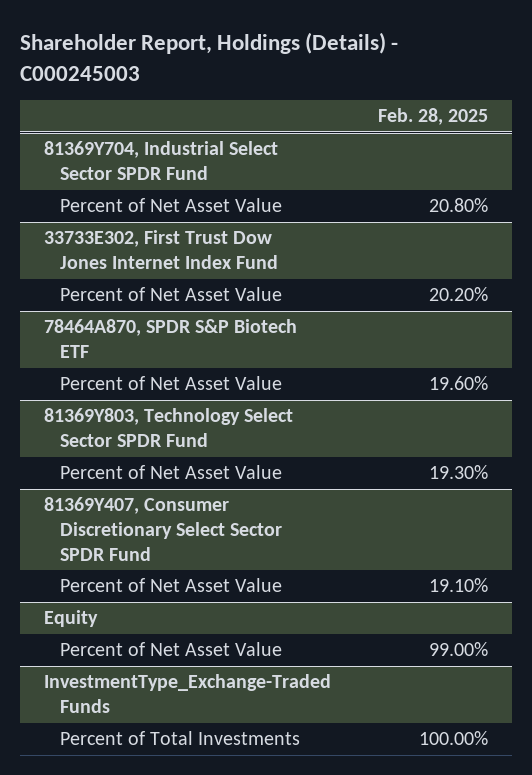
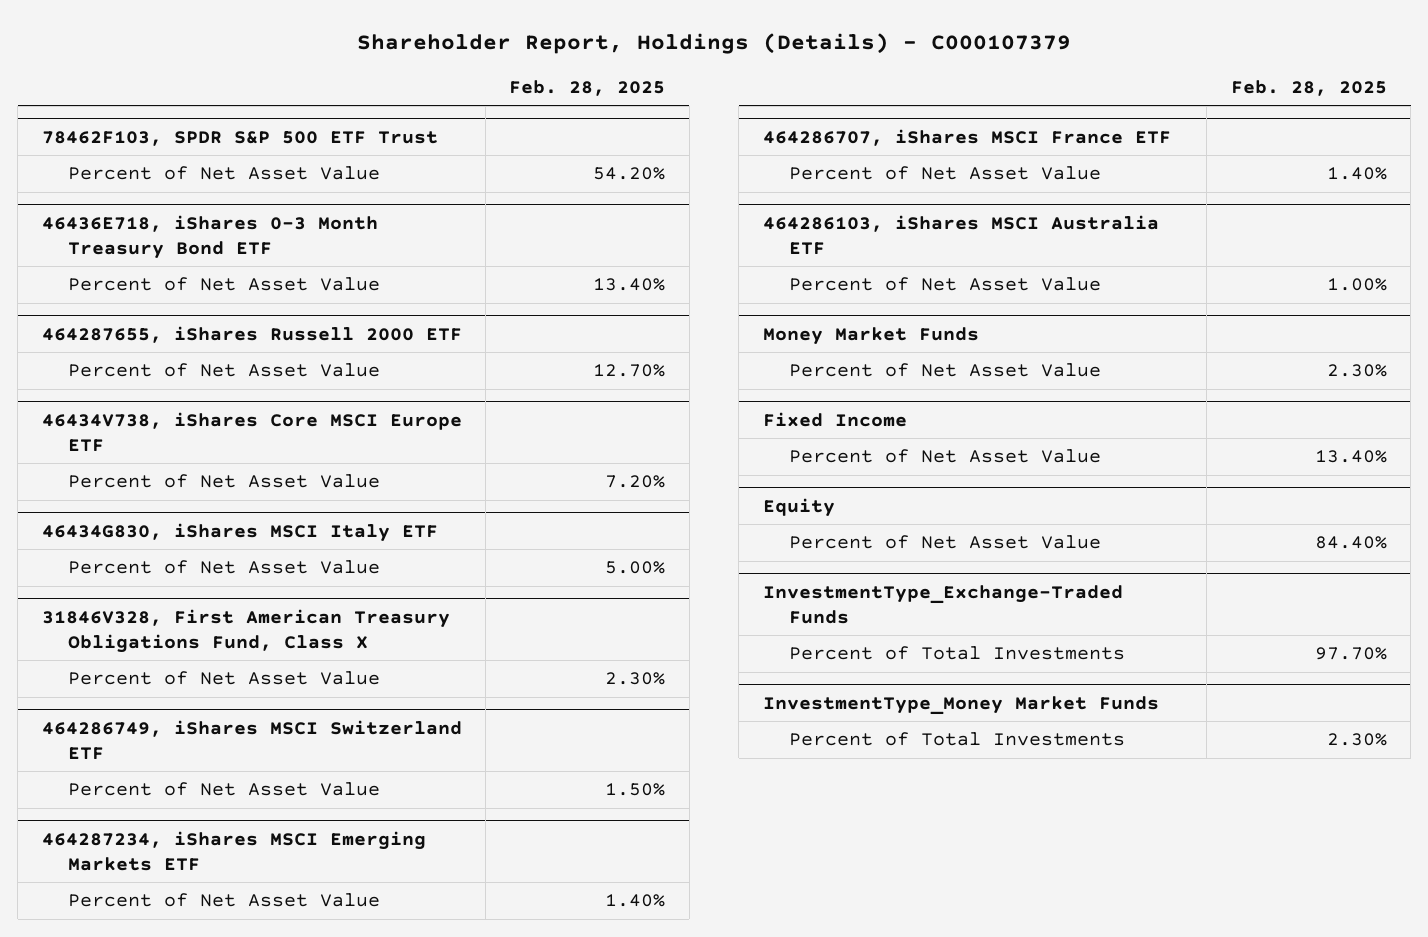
- Shareholder Report, Holdings (Details) - C000245003
+ Shareholder Report, Holdings (Details) - C000107379
- 81369Y704, Industrial Select Sector SPDR Fund
- Percent of Net Asset Value | 20.80%
- 33733E302, First Trust Dow Jones Internet Index Fund
- Percent of Net Asset Value | 20.20%
- 78464A870, SPDR S&P Biotech ETF
- Percent of Net Asset Value | 19.60%
- 81369Y803, Technology Select Sector SPDR Fund
- Percent of Net Asset Value | 19.30%
- 81369Y407, Consumer Discretionary Select Sector SPDR Fund
- Percent of Net Asset Value | 19.10%
+ 78462F103, SPDR S&P 500 ETF Trust
+ Percent of Net Asset Value | 54.20%
+ 46436E718, iShares 0-3 Month Treasury Bond ETF
+ Percent of Net Asset Value | 13.40%
+ 464287655, iShares Russell 2000 ETF
+ Percent of Net Asset Value | 12.70%
+ 46434V738, iShares Core MSCI Europe ETF
+ Percent of Net Asset Value | 7.20%
+ 46434G830, iShares MSCI Italy ETF
+ Percent of Net Asset Value | 5.00%
+ 31846V328, First American Treasury Obligations Fund, Class X
+ Percent of Net Asset Value | 2.30%
+ 464286749, iShares MSCI Switzerland ETF
+ Percent of Net Asset Value | 1.50%
+ 464287234, iShares MSCI Emerging Markets ETF
+ Percent of Net Asset Value | 1.40%
+ 464286707, iShares MSCI France ETF
+ Percent of Net Asset Value | 1.40%
+ 464286103, iShares MSCI Australia ETF
+ Percent of Net Asset Value | 1.00%
+ Money Market Funds
+ Percent of Net Asset Value | 2.30%
+ Fixed Income
+ Percent of Net Asset Value | 13.40%
@ Equity
- Percent of Net Asset Value | 99.00%
+ Percent of Net Asset Value | 84.40%
@ InvestmentType_Exchange-Traded Funds
- Percent of Total Investments | 100.00%
+ Percent of Total Investments | 97.70%
+ InvestmentType_Money Market Funds
+ Percent of Total Investments | 2.30%

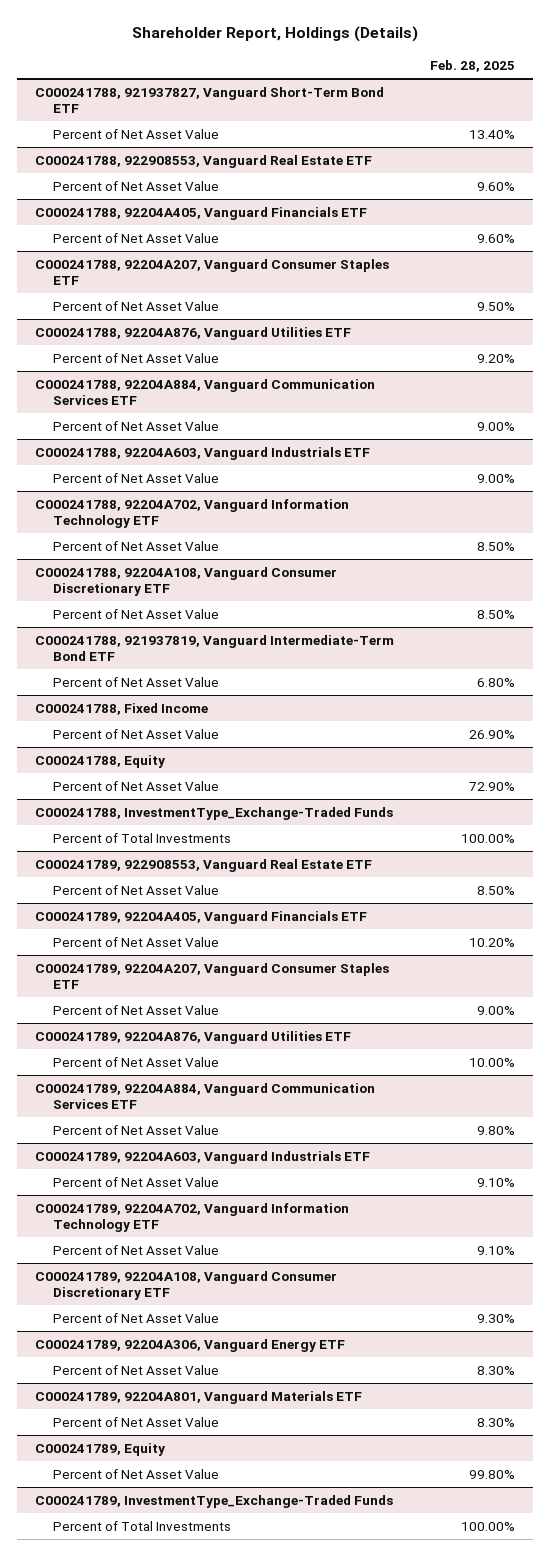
- Shareholder Report, Holdings (Details) - C000107379
+ Shareholder Report, Holdings (Details)
- 78462F103, SPDR S&P 500 ETF Trust
- Percent of Net Asset Value | 54.20%
- 46436E718, iShares 0-3 Month Treasury Bond ETF
- Percent of Net Asset Value | 13.40%
- 464287655, iShares Russell 2000 ETF
- Percent of Net Asset Value | 12.70%
- 46434V738, iShares Core MSCI Europe ETF
- Percent of Net Asset Value | 7.20%
- 46434G830, iShares MSCI Italy ETF
- Percent of Net Asset Value | 5.00%
- 31846V328, First American Treasury Obligations Fund, Class X
- Percent of Net Asset Value | 2.30%
- 464286749, iShares MSCI Switzerland ETF
- Percent of Net Asset Value | 1.50%
- 464287234, iShares MSCI Emerging Markets ETF
- Percent of Net Asset Value | 1.40%
- 464286707, iShares MSCI France ETF
- Percent of Net Asset Value | 1.40%
- 464286103, iShares MSCI Australia ETF
- Percent of Net Asset Value | 1.00%
- Money Market Funds
- Percent of Net Asset Value | 2.30%
- Fixed Income
+ C000241788, 921937827, Vanguard Short-Term Bond ETF
- Equity
- Percent of Net Asset Value | 84.40%
- InvestmentType_Exchange-Traded Funds
- Percent of Total Investments | 97.70%
- InvestmentType_Money Market Funds
- Percent of Total Investments | 2.30%
+ C000241788, 922908553, Vanguard Real Estate ETF
+ Percent of Net Asset Value | 9.60%
+ C000241788, 92204A405, Vanguard Financials ETF
+ Percent of Net Asset Value | 9.60%
+ C000241788, 92204A207, Vanguard Consumer Staples ETF
+ Percent of Net Asset Value | 9.50%
+ C000241788, 92204A876, Vanguard Utilities ETF
+ Percent of Net Asset Value | 9.20%
+ C000241788, 92204A884, Vanguard Communication Services ETF
+ Percent of Net Asset Value | 9.00%
+ C000241788, 92204A603, Vanguard Industrials ETF
+ Percent of Net Asset Value | 9.00%
+ C000241788, 92204A702, Vanguard Information Technology ETF
+ Percent of Net Asset Value | 8.50%
+ C000241788, 92204A108, Vanguard Consumer Discretionary ETF
+ Percent of Net Asset Value | 8.50%
+ C000241788, 921937819, Vanguard Intermediate-Term Bond ETF
+ Percent of Net Asset Value | 6.80%
+ C000241788, Fixed Income
+ Percent of Net Asset Value | 26.90%
+ C000241788, Equity
+ Percent of Net Asset Value | 72.90%
+ C000241788, InvestmentType_Exchange-Traded Funds
+ Percent of Total Investments | 100.00%
+ C000241789, 922908553, Vanguard Real Estate ETF
+ Percent of Net Asset Value | 8.50%
+ C000241789, 92204A405, Vanguard Financials ETF
+ Percent of Net Asset Value | 10.20%
+ C000241789, 92204A207, Vanguard Consumer Staples ETF
+ Percent of Net Asset Value | 9.00%
+ C000241789, 92204A876, Vanguard Utilities ETF
+ Percent of Net Asset Value | 10.00%
+ C000241789, 92204A884, Vanguard Communication Services ETF
+ Percent of Net Asset Value | 9.80%
+ C000241789, 92204A603, Vanguard Industrials ETF
+ Percent of Net Asset Value | 9.10%
+ C000241789, 92204A702, Vanguard Information Technology ETF
+ Percent of Net Asset Value | 9.10%
+ C000241789, 92204A108, Vanguard Consumer Discretionary ETF
+ Percent of Net Asset Value | 9.30%
+ C000241789, 92204A306, Vanguard Energy ETF
+ Percent of Net Asset Value | 8.30%
+ C000241789, 92204A801, Vanguard Materials ETF
+ Percent of Net Asset Value | 8.30%
+ C000241789, Equity
+ Percent of Net Asset Value | 99.80%
+ C000241789, InvestmentType_Exchange-Traded Funds
+ Percent of Total Investments | 100.00%

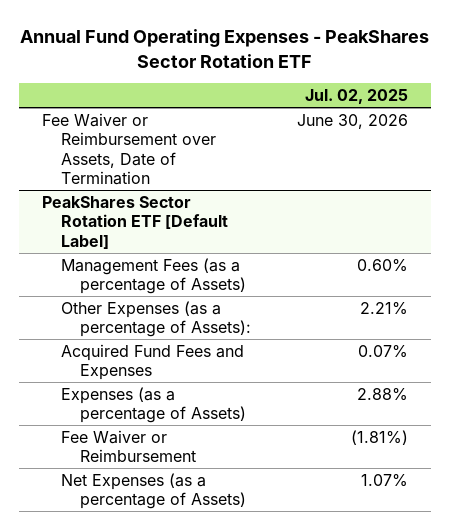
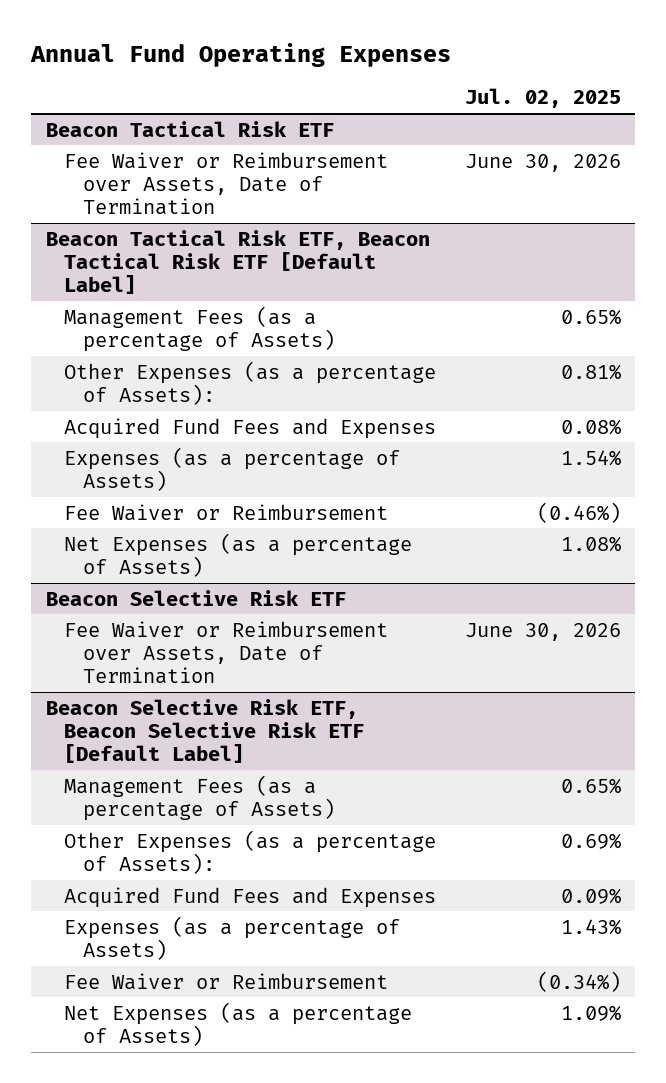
- Annual Fund Operating Expenses - PeakShares Sector Rotation ETF
+ Annual Fund Operating Expenses
+ Beacon Tactical Risk ETF
- PeakShares Sector Rotation ETF [Default Label]
- Management Fees (as a percentage of Assets) | 0.60%
- Other Expenses (as a percentage of Assets): | 2.21%
- Acquired Fund Fees and Expenses | 0.07%
- Expenses (as a percentage of Assets) | 2.88%
- Fee Waiver or Reimbursement | (1.81%)
- Net Expenses (as a percentage of Assets) | 1.07%
+ Beacon Tactical Risk ETF, Beacon Tactical Risk ETF [Default Label]
+ Management Fees (as a percentage of Assets) | 0.65%
+ Other Expenses (as a percentage of Assets): | 0.81%
+ Acquired Fund Fees and Expenses | 0.08%
+ Expenses (as a percentage of Assets) | 1.54%
+ Fee Waiver or Reimbursement | (0.46%)
+ Net Expenses (as a percentage of Assets) | 1.08%
+ Beacon Selective Risk ETF
+ Fee Waiver or Reimbursement over Assets, Date of Termination | June 30, 2026
+ Beacon Selective Risk ETF, Beacon Selective Risk ETF [Default Label]
+ Management Fees (as a percentage of Assets) | 0.65%
+ Other Expenses (as a percentage of Assets): | 0.69%
+ Acquired Fund Fees and Expenses | 0.09%
+ Expenses (as a percentage of Assets) | 1.43%
+ Fee Waiver or Reimbursement | (0.34%)
+ Net Expenses (as a percentage of Assets) | 1.09%

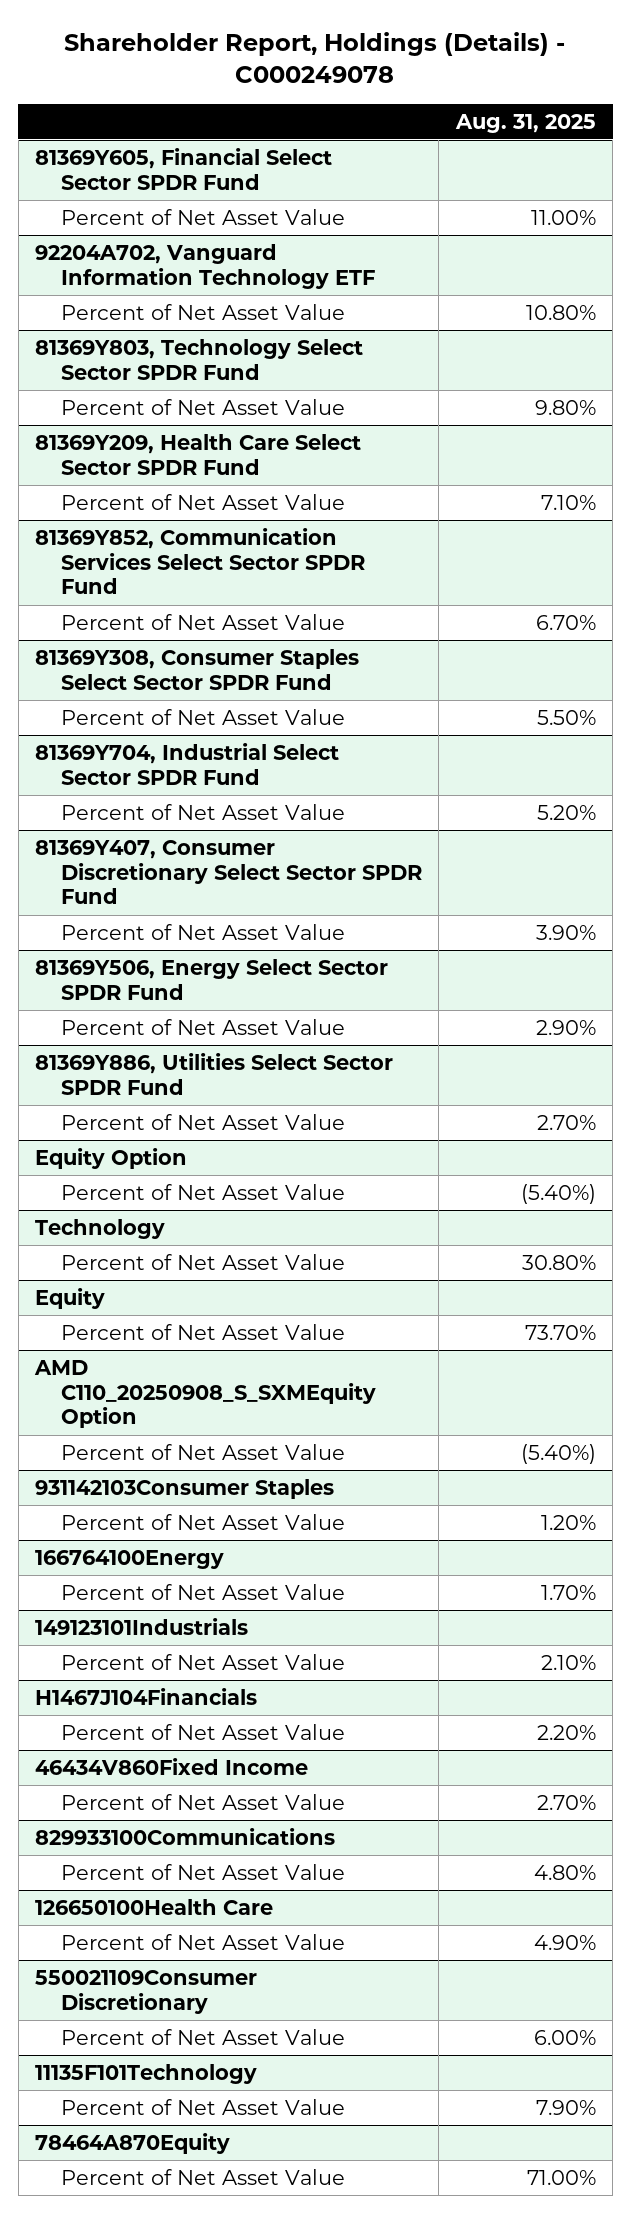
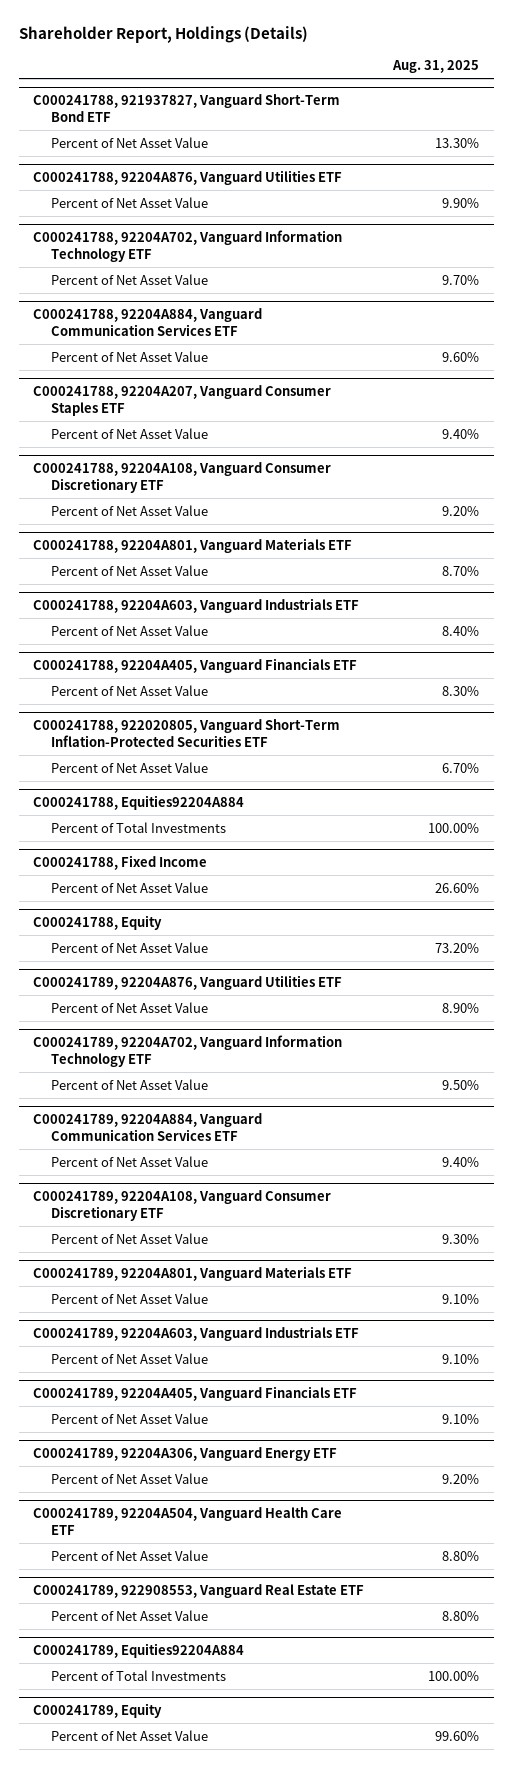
- Shareholder Report, Holdings (Details) - C000249078
+ Shareholder Report, Holdings (Details)
- 81369Y605, Financial Select Sector SPDR Fund
- Percent of Net Asset Value | 11.00%
- 92204A702, Vanguard Information Technology ETF
- Percent of Net Asset Value | 10.80%
- 81369Y803, Technology Select Sector SPDR Fund
- Percent of Net Asset Value | 9.80%
- 81369Y209, Health Care Select Sector SPDR Fund
- Percent of Net Asset Value | 7.10%
- 81369Y852, Communication Services Select Sector SPDR Fund
+ C000241788, 921937827, Vanguard Short-Term Bond ETF
+ Percent of Net Asset Value | 13.30%
+ C000241788, 92204A876, Vanguard Utilities ETF
+ Percent of Net Asset Value | 9.90%
+ C000241788, 92204A702, Vanguard Information Technology ETF
+ Percent of Net Asset Value | 9.70%
+ C000241788, 92204A884, Vanguard Communication Services ETF
+ Percent of Net Asset Value | 9.60%
+ C000241788, 92204A207, Vanguard Consumer Staples ETF
+ Percent of Net Asset Value | 9.40%
+ C000241788, 92204A108, Vanguard Consumer Discretionary ETF
+ Percent of Net Asset Value | 9.20%
+ C000241788, 92204A801, Vanguard Materials ETF
+ Percent of Net Asset Value | 8.70%
+ C000241788, 92204A603, Vanguard Industrials ETF
+ Percent of Net Asset Value | 8.40%
+ C000241788, 92204A405, Vanguard Financials ETF
+ Percent of Net Asset Value | 8.30%
+ C000241788, 922020805, Vanguard Short-Term Inflation-Protected Securities ETF
- 81369Y308, Consumer Staples Select Sector SPDR Fund
- Percent of Net Asset Value | 5.50%
- 81369Y704, Industrial Select Sector SPDR Fund
- Percent of Net Asset Value | 5.20%
- 81369Y407, Consumer Discretionary Select Sector SPDR Fund
- Percent of Net Asset Value | 3.90%
- 81369Y506, Energy Select Sector SPDR Fund
- Percent of Net Asset Value | 2.90%
- 81369Y886, Utilities Select Sector SPDR Fund
- Percent of Net Asset Value | 2.70%
- Equity Option
- Percent of Net Asset Value | (5.40%)
- Technology
- Percent of Net Asset Value | 30.80%
- Equity
- Percent of Net Asset Value | 73.70%
- AMD C110_20250908_S_SXMEquity Option
- Percent of Net Asset Value | (5.40%)
- 931142103Consumer Staples
- Percent of Net Asset Value | 1.20%
- 166764100Energy
- Percent of Net Asset Value | 1.70%
- 149123101Industrials
- Percent of Net Asset Value | 2.10%
- H1467J104Financials
- Percent of Net Asset Value | 2.20%
- 46434V860Fixed Income
- Percent of Net Asset Value | 2.70%
- 829933100Communications
- Percent of Net Asset Value | 4.80%
- 126650100Health Care
- Percent of Net Asset Value | 4.90%
- 550021109Consumer Discretionary
- Percent of Net Asset Value | 6.00%
- 11135F101Technology
- Percent of Net Asset Value | 7.90%
- 78464A870Equity
- Percent of Net Asset Value | 71.00%
+ C000241788, Equities92204A884
+ Percent of Total Investments | 100.00%
+ C000241788, Fixed Income
+ Percent of Net Asset Value | 26.60%
+ C000241788, Equity
+ Percent of Net Asset Value | 73.20%
+ C000241789, 92204A876, Vanguard Utilities ETF
+ Percent of Net Asset Value | 8.90%
+ C000241789, 92204A702, Vanguard Information Technology ETF
+ Percent of Net Asset Value | 9.50%
+ C000241789, 92204A884, Vanguard Communication Services ETF
+ Percent of Net Asset Value | 9.40%
+ C000241789, 92204A108, Vanguard Consumer Discretionary ETF
+ Percent of Net Asset Value | 9.30%
+ C000241789, 92204A801, Vanguard Materials ETF
+ Percent of Net Asset Value | 9.10%
+ C000241789, 92204A603, Vanguard Industrials ETF
+ Percent of Net Asset Value | 9.10%
+ C000241789, 92204A405, Vanguard Financials ETF
+ Percent of Net Asset Value | 9.10%
+ C000241789, 92204A306, Vanguard Energy ETF
+ Percent of Net Asset Value | 9.20%
+ C000241789, 92204A504, Vanguard Health Care ETF
+ Percent of Net Asset Value | 8.80%
+ C000241789, 922908553, Vanguard Real Estate ETF
+ Percent of Net Asset Value | 8.80%
+ C000241789, Equities92204A884
+ Percent of Total Investments | 100.00%
+ C000241789, Equity
+ Percent of Net Asset Value | 99.60%

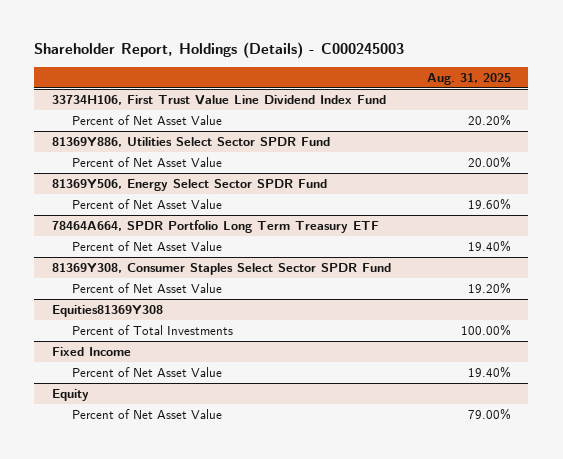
- Shareholder Report, Holdings (Details)
+ Shareholder Report, Holdings (Details) - C000245003
- C000241788, 921937827, Vanguard Short-Term Bond ETF
- Percent of Net Asset Value | 13.30%
- C000241788, 92204A876, Vanguard Utilities ETF
- Percent of Net Asset Value | 9.90%
- C000241788, 92204A702, Vanguard Information Technology ETF
- Percent of Net Asset Value | 9.70%
- C000241788, 92204A884, Vanguard Communication Services ETF
- Percent of Net Asset Value | 9.60%
- C000241788, 92204A207, Vanguard Consumer Staples ETF
- Percent of Net Asset Value | 9.40%
- C000241788, 92204A108, Vanguard Consumer Discretionary ETF
- Percent of Net Asset Value | 9.20%
- C000241788, 92204A801, Vanguard Materials ETF
- Percent of Net Asset Value | 8.70%
- C000241788, 92204A603, Vanguard Industrials ETF
- Percent of Net Asset Value | 8.40%
- C000241788, 92204A405, Vanguard Financials ETF
- Percent of Net Asset Value | 8.30%
- C000241788, 922020805, Vanguard Short-Term Inflation-Protected Securities ETF
- Percent of Net Asset Value | 6.70%
- C000241788, Equities92204A884
- Percent of Total Investments | 100.00%
- C000241788, Fixed Income
- Percent of Net Asset Value | 26.60%
- C000241788, Equity
- Percent of Net Asset Value | 73.20%
- C000241789, 92204A876, Vanguard Utilities ETF
- Percent of Net Asset Value | 8.90%
- C000241789, 92204A702, Vanguard Information Technology ETF
- Percent of Net Asset Value | 9.50%
- C000241789, 92204A884, Vanguard Communication Services ETF
- Percent of Net Asset Value | 9.40%
- C000241789, 92204A108, Vanguard Consumer Discretionary ETF
- Percent of Net Asset Value | 9.30%
- C000241789, 92204A801, Vanguard Materials ETF
- Percent of Net Asset Value | 9.10%
- C000241789, 92204A603, Vanguard Industrials ETF
- Percent of Net Asset Value | 9.10%
- C000241789, 92204A405, Vanguard Financials ETF
- Percent of Net Asset Value | 9.10%
- C000241789, 92204A306, Vanguard Energy ETF
- Percent of Net Asset Value | 9.20%
- C000241789, 92204A504, Vanguard Health Care ETF
- Percent of Net Asset Value | 8.80%
- C000241789, 922908553, Vanguard Real Estate ETF
- Percent of Net Asset Value | 8.80%
- C000241789, Equities92204A884
+ 33734H106, First Trust Value Line Dividend Index Fund
+ Percent of Net Asset Value | 20.20%
+ 81369Y886, Utilities Select Sector SPDR Fund
+ Percent of Net Asset Value | 20.00%
+ 81369Y506, Energy Select Sector SPDR Fund
+ Percent of Net Asset Value | 19.60%
+ 78464A664, SPDR Portfolio Long Term Treasury ETF
+ Percent of Net Asset Value | 19.40%
+ 81369Y308, Consumer Staples Select Sector SPDR Fund
+ Percent of Net Asset Value | 19.20%
+ Equities81369Y308
- C000241789, Equity
- Percent of Net Asset Value | 99.60%
+ Fixed Income
+ Percent of Net Asset Value | 19.40%
+ Equity
+ Percent of Net Asset Value | 79.00%

